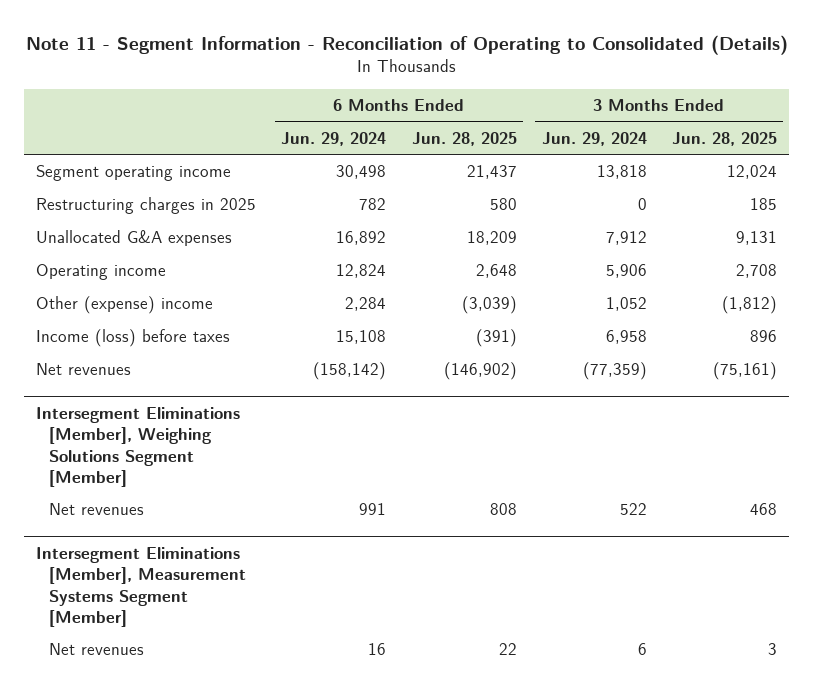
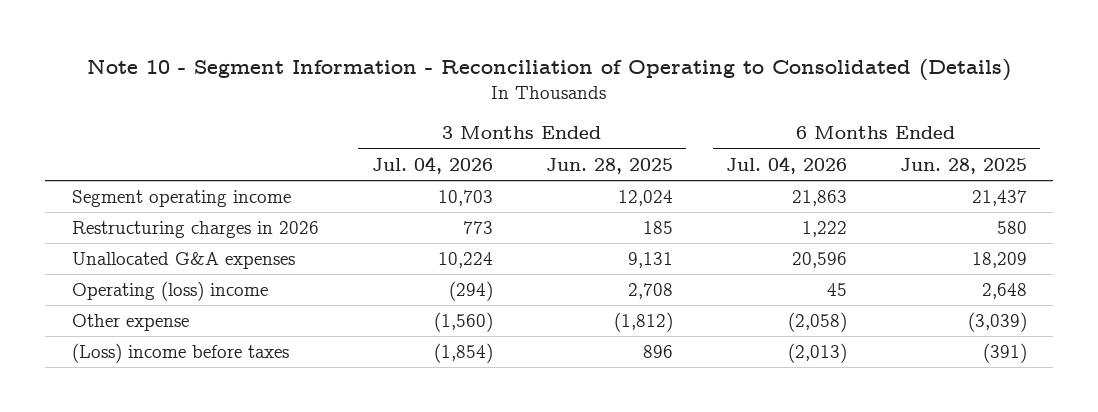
- Note 11 - Segment Information - Reconciliation of Operating to Consolidated (Details)
+ Note 10 - Segment Information - Reconciliation of Operating to Consolidated (Details)
- | 6 Months Ended Jun. 29, 2024 | 6 Months Ended Jun. 28, 2025 | 3 Months Ended Jun. 29, 2024 | 3 Months Ended Jun. 28, 2025
+ | 3 Months Ended Jul. 04, 2026 | 3 Months Ended Jun. 28, 2025 | 6 Months Ended Jul. 04, 2026 | 6 Months Ended Jun. 28, 2025
- Restructuring charges in 2025 | 782 | 580 | 0 | 185
+ Restructuring charges in 2026 | 773 | 185 | 1,222 | 580
- Operating income | 12,824 | 2,648 | 5,906 | 2,708
- Other (expense) income | 2,284 | (3,039) | 1,052 | (1,812)
- Income (loss) before taxes | 15,108 | (391) | 6,958 | 896
- Net revenues | (158,142) | (146,902) | (77,359) | (75,161)
- Intersegment Eliminations [Member], Weighing Solutions Segment [Member]
- Net revenues | 991 | 808 | 522 | 468
- Intersegment Eliminations [Member], Measurement Systems Segment [Member]
- Net revenues | 16 | 22 | 6 | 3
+ Operating (loss) income | (294) | 2,708 | 45 | 2,648
+ Other expense | (1,560) | (1,812) | (2,058) | (3,039)
+ (Loss) income before taxes | (1,854) | 896 | (2,013) | (391)

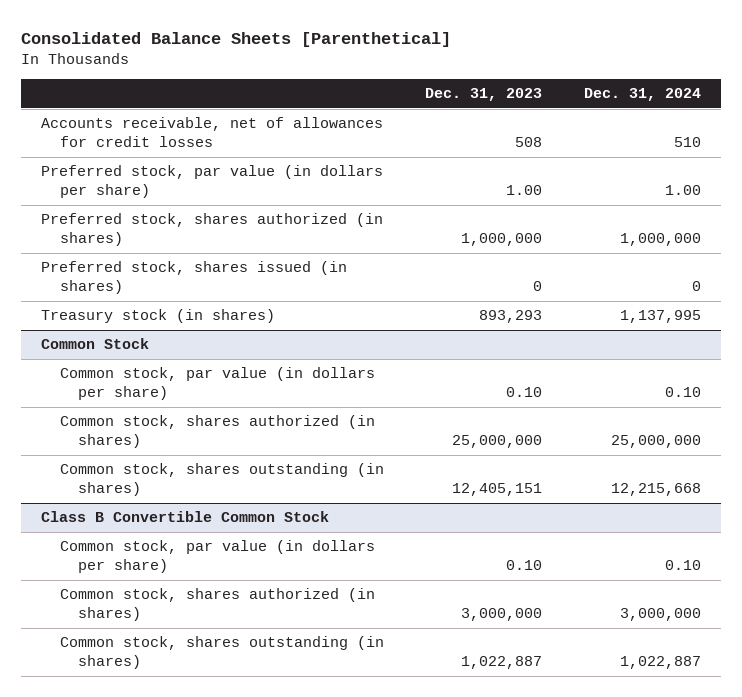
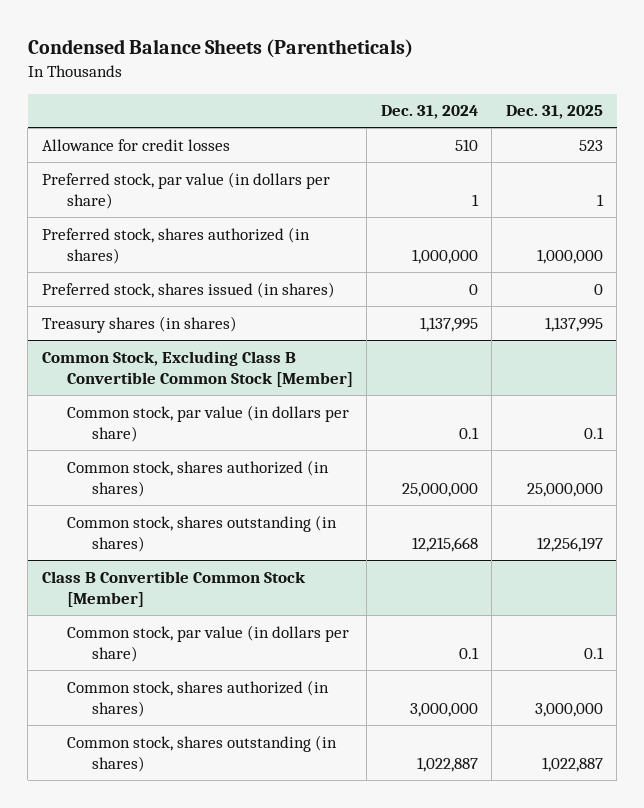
- Consolidated Balance Sheets [Parenthetical]
+ Condensed Balance Sheets (Parentheticals)
- | Dec. 31, 2023 | Dec. 31, 2024
+ | Dec. 31, 2024 | Dec. 31, 2025
- Accounts receivable, net of allowances for credit losses | 508 | 510
- Preferred stock, par value (in dollars per share) | 1.00 | 1.00
+ Allowance for credit losses | 510 | 523
+ Preferred stock, par value (in dollars per share) | 1 | 1
- Treasury stock (in shares) | 893,293 | 1,137,995
- Common Stock
- Common stock, par value (in dollars per share) | 0.10 | 0.10
+ Treasury shares (in shares) | 1,137,995 | 1,137,995
+ Common Stock, Excluding Class B Convertible Common Stock [Member]
+ Common stock, par value (in dollars per share) | 0.1 | 0.1
- Class B Convertible Common Stock
- Common stock, par value (in dollars per share) | 0.10 | 0.10
+ Class B Convertible Common Stock [Member]
+ Common stock, par value (in dollars per share) | 0.1 | 0.1

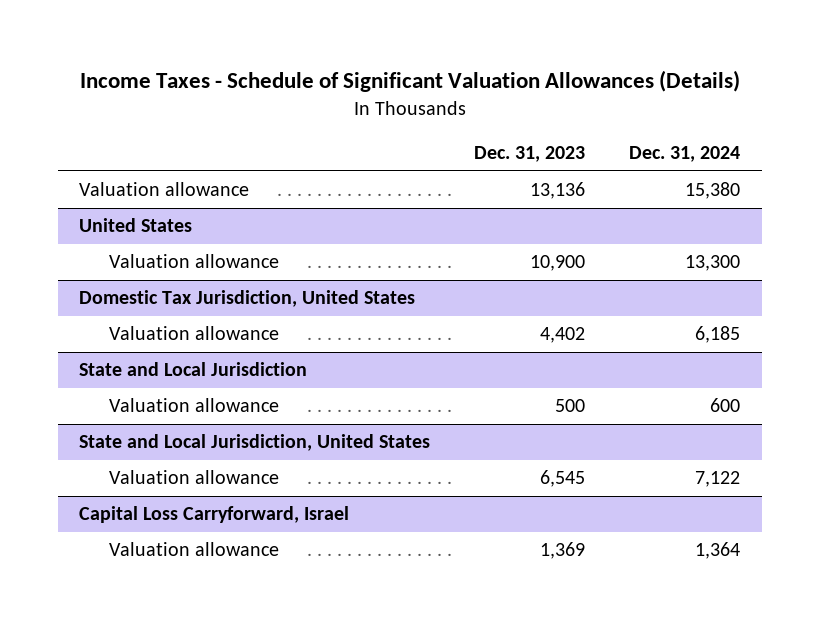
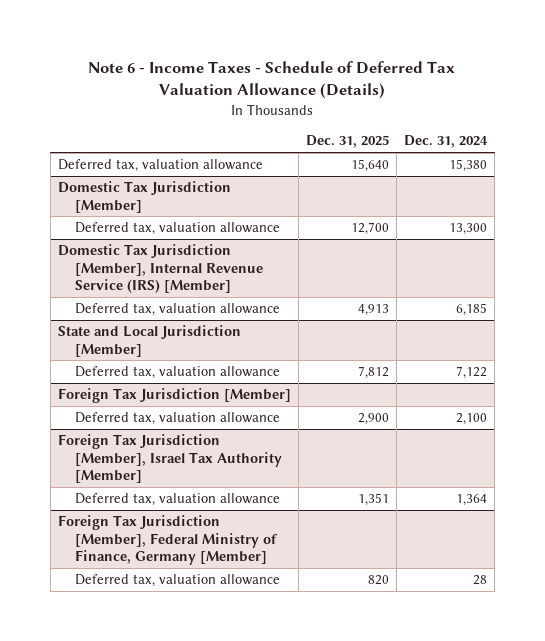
- Income Taxes - Schedule of Significant Valuation Allowances (Details)
+ Note 6 - Income Taxes - Schedule of Deferred Tax Valuation Allowance (Details)
- | Dec. 31, 2023 | Dec. 31, 2024
+ | Dec. 31, 2025 | Dec. 31, 2024
- Valuation allowance | 13,136 | 15,380
- United States
- Valuation allowance | 10,900 | 13,300
- Domestic Tax Jurisdiction, United States
- Valuation allowance | 4,402 | 6,185
- State and Local Jurisdiction
- Valuation allowance | 500 | 600
- State and Local Jurisdiction, United States
- Valuation allowance | 6,545 | 7,122
- Capital Loss Carryforward, Israel
- Valuation allowance | 1,369 | 1,364
+ Deferred tax, valuation allowance | 15,640 | 15,380
+ Domestic Tax Jurisdiction [Member]
+ Deferred tax, valuation allowance | 12,700 | 13,300
+ Domestic Tax Jurisdiction [Member], Internal Revenue Service (IRS) [Member]
+ Deferred tax, valuation allowance | 4,913 | 6,185
+ State and Local Jurisdiction [Member]
+ Deferred tax, valuation allowance | 7,812 | 7,122
+ Foreign Tax Jurisdiction [Member]
+ Deferred tax, valuation allowance | 2,900 | 2,100
+ Foreign Tax Jurisdiction [Member], Israel Tax Authority [Member]
+ Deferred tax, valuation allowance | 1,351 | 1,364
+ Foreign Tax Jurisdiction [Member], Federal Ministry of Finance, Germany [Member]
+ Deferred tax, valuation allowance | 820 | 28

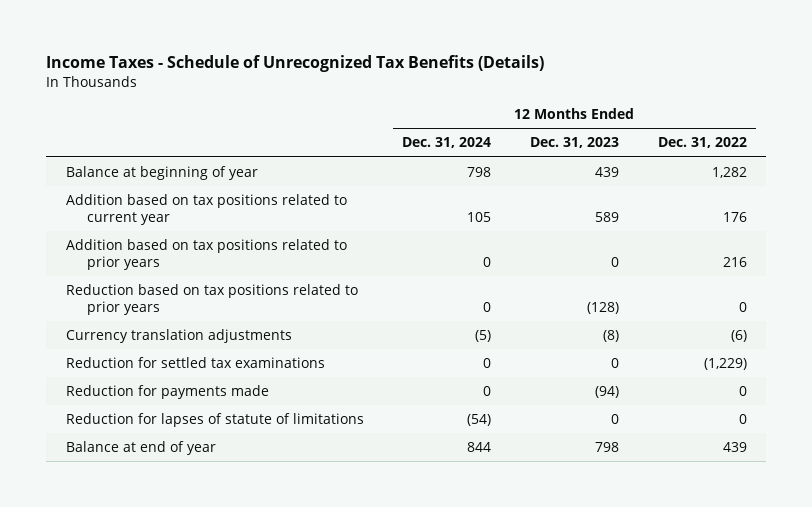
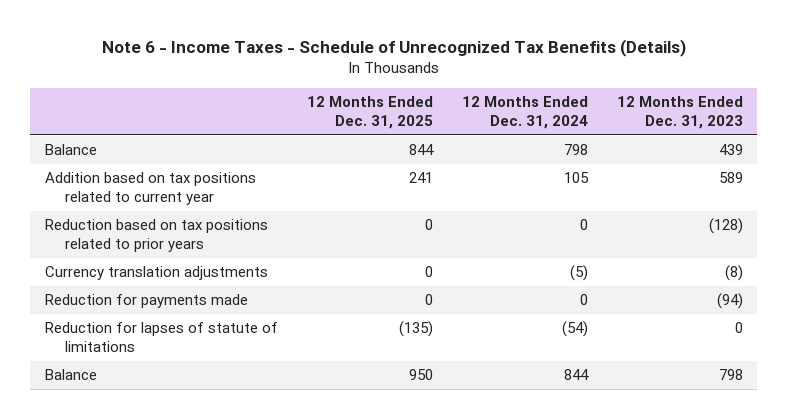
- Income Taxes - Schedule of Unrecognized Tax Benefits (Details)
+ Note 6 - Income Taxes - Schedule of Unrecognized Tax Benefits (Details)
- | 12 Months Ended Dec. 31, 2024 | 12 Months Ended Dec. 31, 2023 | 12 Months Ended Dec. 31, 2022
+ | 12 Months Ended Dec. 31, 2025 | 12 Months Ended Dec. 31, 2024 | 12 Months Ended Dec. 31, 2023
- Balance at beginning of year | 798 | 439 | 1,282
+ Balance | 844 | 798 | 439
- Addition based on tax positions related to prior years | 0 | 0 | 216
- Reduction for settled tax examinations | 0 | 0 | (1,229)
- Balance at end of year | 844 | 798 | 439
+ Balance | 950 | 844 | 798

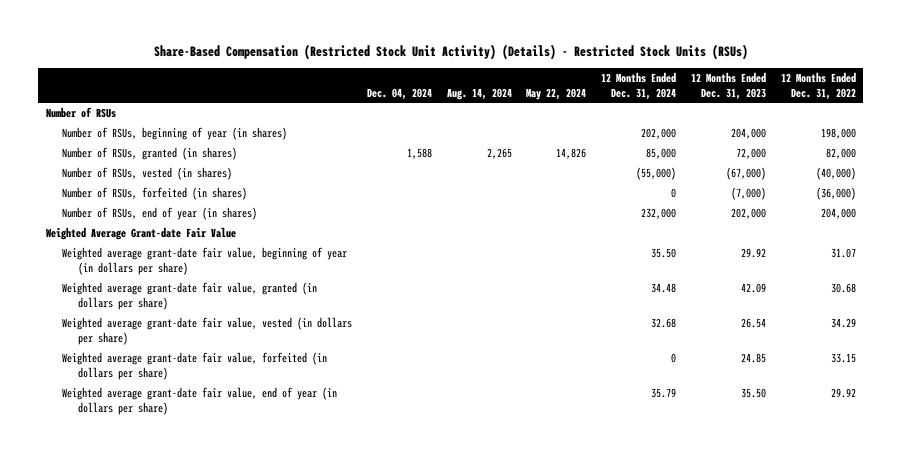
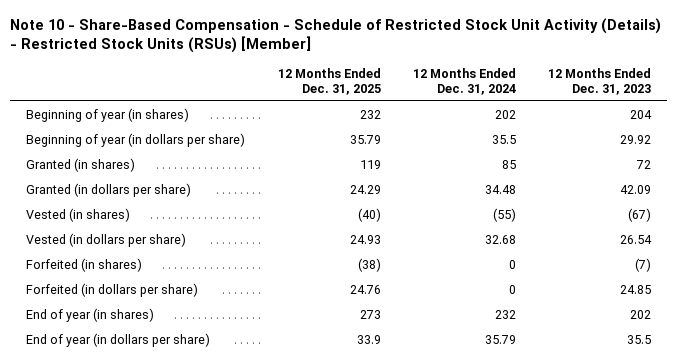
- Share-Based Compensation (Restricted Stock Unit Activity) (Details) - Restricted Stock Units (RSUs)
+ Note 10 - Share-Based Compensation - Schedule of Restricted Stock Unit Activity (Details) - Restricted Stock Units (RSUs) [Member]
- | Dec. 04, 2024 | Aug. 14, 2024 | May 22, 2024 | 12 Months Ended Dec. 31, 2024 | 12 Months Ended Dec. 31, 2023 | 12 Months Ended Dec. 31, 2022
+ | 12 Months Ended Dec. 31, 2025 | 12 Months Ended Dec. 31, 2024 | 12 Months Ended Dec. 31, 2023
- Number of RSUs
- Number of RSUs, beginning of year (in shares) | | | | 202,000 | 204,000 | 198,000
- Number of RSUs, granted (in shares) | 1,588 | 2,265 | 14,826 | 85,000 | 72,000 | 82,000
- Number of RSUs, vested (in shares) | | | | (55,000) | (67,000) | (40,000)
- Number of RSUs, forfeited (in shares) | | | | 0 | (7,000) | (36,000)
- Number of RSUs, end of year (in shares) | | | | 232,000 | 202,000 | 204,000
- Weighted Average Grant-date Fair Value
- Weighted average grant-date fair value, beginning of year (in dollars per share) | | | | 35.50 | 29.92 | 31.07
- Weighted average grant-date fair value, granted (in dollars per share) | | | | 34.48 | 42.09 | 30.68
- Weighted average grant-date fair value, vested (in dollars per share) | | | | 32.68 | 26.54 | 34.29
- Weighted average grant-date fair value, forfeited (in dollars per share) | | | | 0 | 24.85 | 33.15
- Weighted average grant-date fair value, end of year (in dollars per share) | | | | 35.79 | 35.50 | 29.92
+ Beginning of year (in shares) | 232 | 202 | 204
+ Beginning of year (in dollars per share) | 35.79 | 35.5 | 29.92
+ Granted (in shares) | 119 | 85 | 72
+ Granted (in dollars per share) | 24.29 | 34.48 | 42.09
+ Vested (in shares) | (40) | (55) | (67)
+ Vested (in dollars per share) | 24.93 | 32.68 | 26.54
+ Forfeited (in shares) | (38) | 0 | (7)
+ Forfeited (in dollars per share) | 24.76 | 0 | 24.85
+ End of year (in shares) | 273 | 232 | 202
+ End of year (in dollars per share) | 33.9 | 35.79 | 35.5

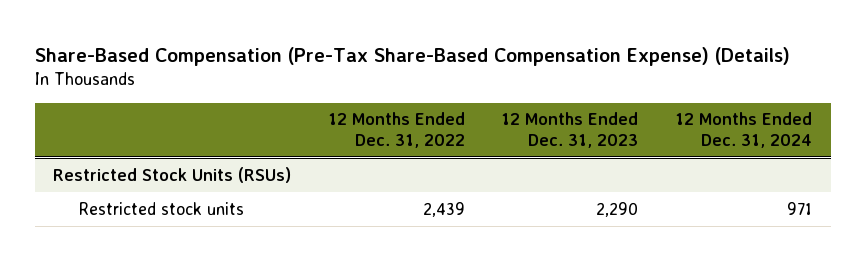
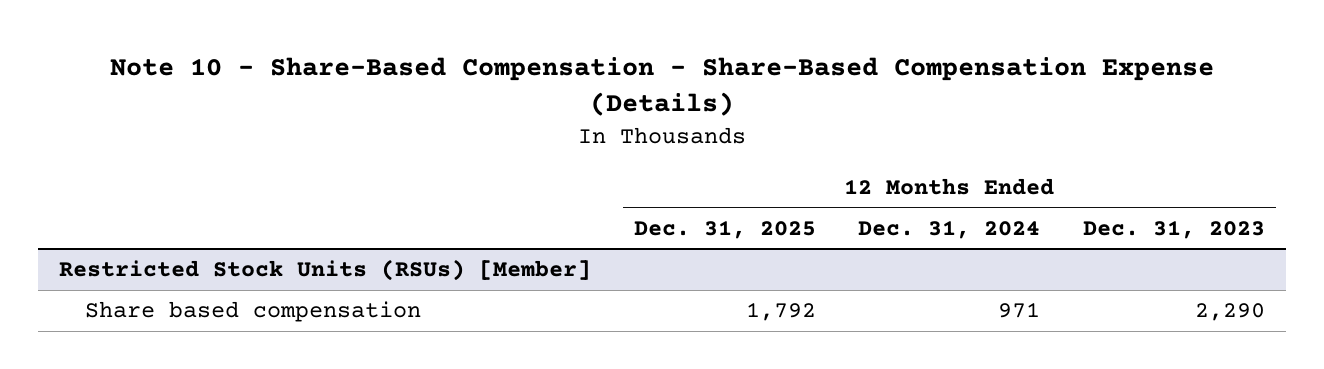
- Share-Based Compensation (Pre-Tax Share-Based Compensation Expense) (Details)
+ Note 10 - Share-Based Compensation - Share-Based Compensation Expense (Details)
- | 12 Months Ended Dec. 31, 2022 | 12 Months Ended Dec. 31, 2023 | 12 Months Ended Dec. 31, 2024
+ | 12 Months Ended Dec. 31, 2025 | 12 Months Ended Dec. 31, 2024 | 12 Months Ended Dec. 31, 2023
- Restricted Stock Units (RSUs)
- Restricted stock units | 2,439 | 2,290 | 971
+ Restricted Stock Units (RSUs) [Member]
+ Share based compensation | 1,792 | 971 | 2,290

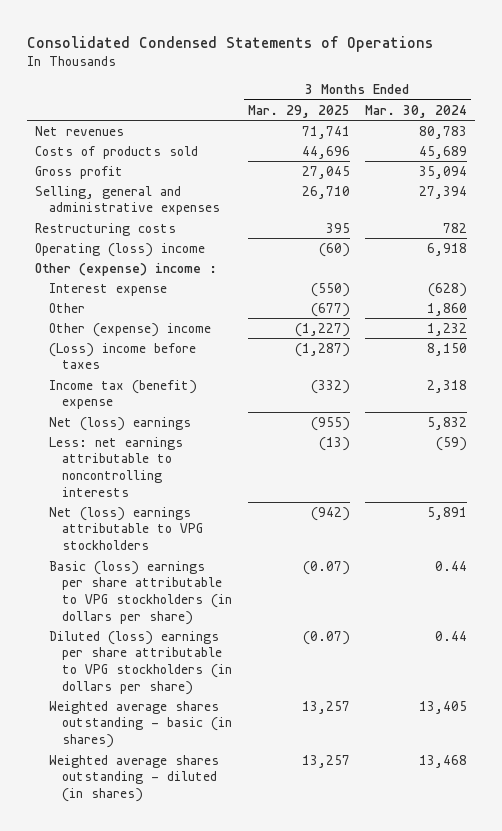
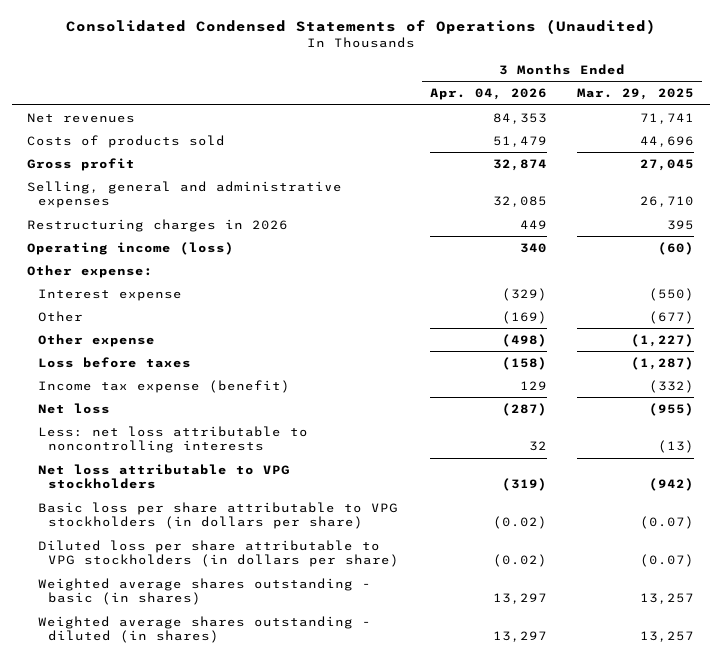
- Consolidated Condensed Statements of Operations
+ Consolidated Condensed Statements of Operations (Unaudited)
- | 3 Months Ended Mar. 29, 2025 | 3 Months Ended Mar. 30, 2024
+ | 3 Months Ended Apr. 04, 2026 | 3 Months Ended Mar. 29, 2025
- Restructuring costs | 395 | 782
- Operating (loss) income | (60) | 6,918
- Other (expense) income :
+ Restructuring charges in 2026 | 449 | 395
+ Operating income (loss) | 340 | (60)
+ Other expense:
- Other (expense) income | (1,227) | 1,232
- (Loss) income before taxes | (1,287) | 8,150
- Income tax (benefit) expense | (332) | 2,318
- Net (loss) earnings | (955) | 5,832
- Less: net earnings attributable to noncontrolling interests | (13) | (59)
- Net (loss) earnings attributable to VPG stockholders | (942) | 5,891
- Basic (loss) earnings per share attributable to VPG stockholders (in dollars per share) | (0.07) | 0.44
- Diluted (loss) earnings per share attributable to VPG stockholders (in dollars per share) | (0.07) | 0.44
+ Other expense | (498) | (1,227)
+ Loss before taxes | (158) | (1,287)
+ Income tax expense (benefit) | 129 | (332)
+ Net loss | (287) | (955)
+ Less: net loss attributable to noncontrolling interests | 32 | (13)
+ Net loss attributable to VPG stockholders | (319) | (942)
+ Basic loss per share attributable to VPG stockholders (in dollars per share) | (0.02) | (0.07)
+ Diluted loss per share attributable to VPG stockholders (in dollars per share) | (0.02) | (0.07)

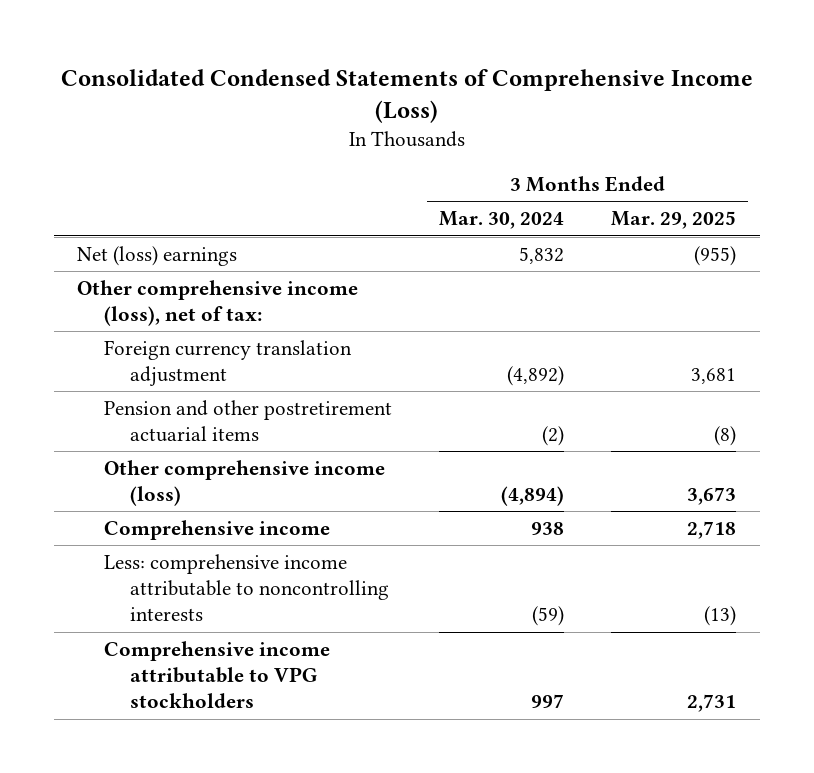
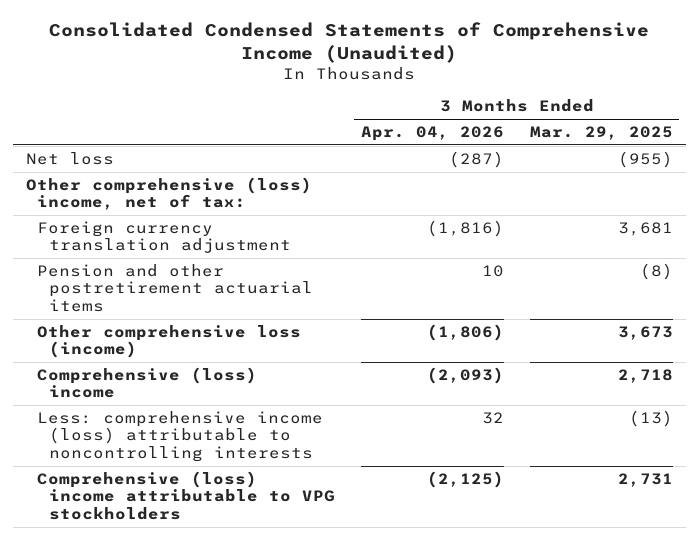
- Consolidated Condensed Statements of Comprehensive Income (Loss)
+ Consolidated Condensed Statements of Comprehensive Income (Unaudited)
- | 3 Months Ended Mar. 30, 2024 | 3 Months Ended Mar. 29, 2025
+ | 3 Months Ended Apr. 04, 2026 | 3 Months Ended Mar. 29, 2025
- Net (loss) earnings | 5,832 | (955)
- Other comprehensive income (loss), net of tax:
+ Net loss | (287) | (955)
+ Other comprehensive (loss) income, net of tax:
- Other comprehensive income (loss) | (4,894) | 3,673
- Comprehensive income | 938 | 2,718
- Less: comprehensive income attributable to noncontrolling interests | (59) | (13)
- Comprehensive income attributable to VPG stockholders | 997 | 2,731
+ Other comprehensive loss (income) | (1,806) | 3,673
+ Comprehensive (loss) income | (2,093) | 2,718
+ Less: comprehensive income (loss) attributable to noncontrolling interests | 32 | (13)
+ Comprehensive (loss) income attributable to VPG stockholders | (2,125) | 2,731

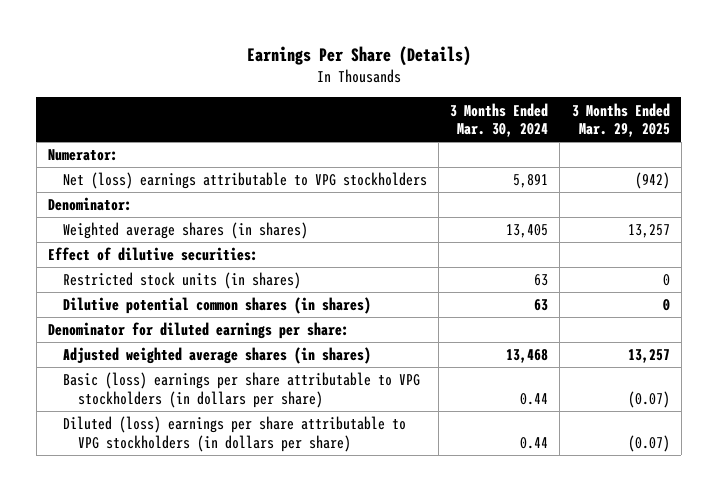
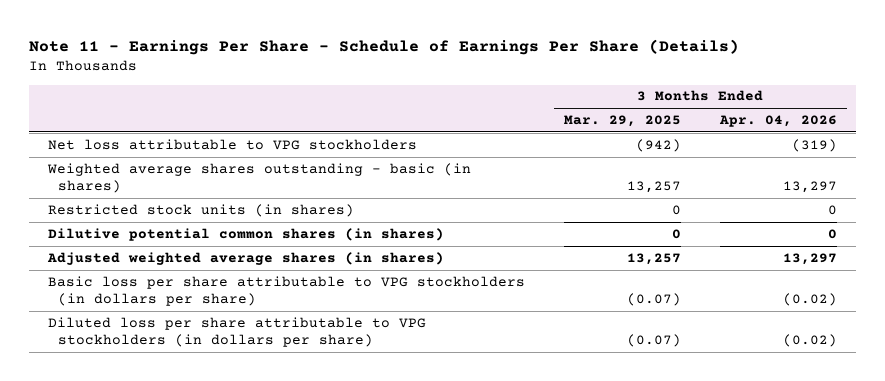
- Earnings Per Share (Details)
+ Note 11 - Earnings Per Share - Schedule of Earnings Per Share (Details)
- | 3 Months Ended Mar. 30, 2024 | 3 Months Ended Mar. 29, 2025
+ | 3 Months Ended Mar. 29, 2025 | 3 Months Ended Apr. 04, 2026
- Numerator:
- Net (loss) earnings attributable to VPG stockholders | 5,891 | (942)
- Denominator:
- Weighted average shares (in shares) | 13,405 | 13,257
- Effect of dilutive securities:
+ Net loss attributable to VPG stockholders | (942) | (319)
+ Weighted average shares outstanding - basic (in shares) | 13,257 | 13,297
- Denominator for diluted earnings per share:
- Basic (loss) earnings per share attributable to VPG stockholders (in dollars per share) | 0.44 | (0.07)
- Diluted (loss) earnings per share attributable to VPG stockholders (in dollars per share) | 0.44 | (0.07)
+ Basic loss per share attributable to VPG stockholders (in dollars per share) | (0.07) | (0.02)
+ Diluted loss per share attributable to VPG stockholders (in dollars per share) | (0.07) | (0.02)

